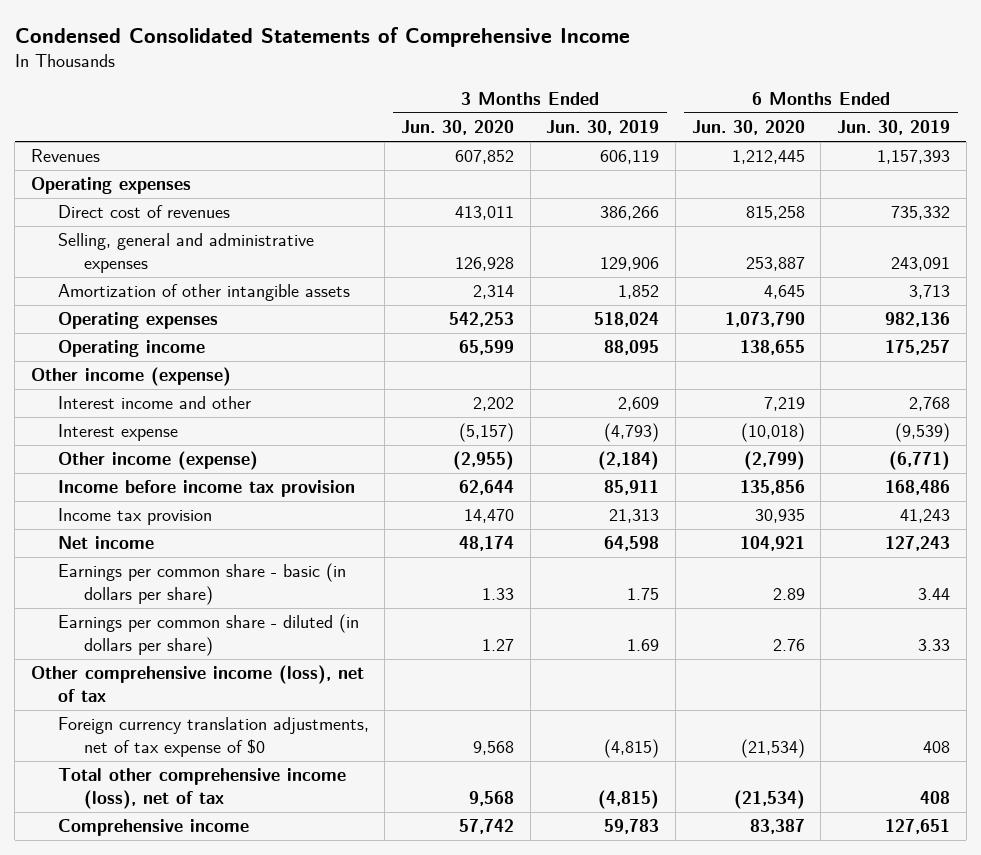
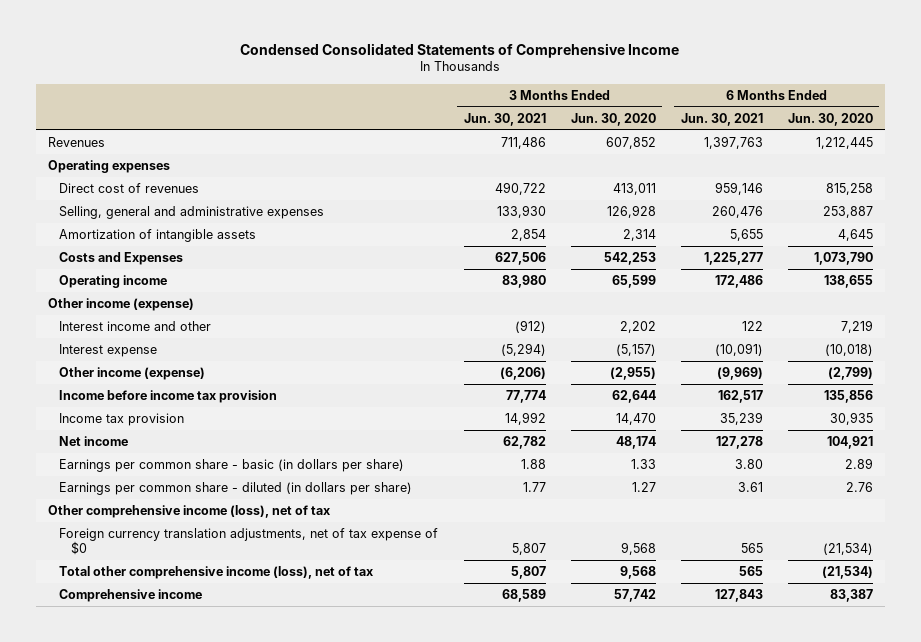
- | 3 Months Ended Jun. 30, 2020 | 3 Months Ended Jun. 30, 2019 | 6 Months Ended Jun. 30, 2020 | 6 Months Ended Jun. 30, 2019
+ | 3 Months Ended Jun. 30, 2021 | 3 Months Ended Jun. 30, 2020 | 6 Months Ended Jun. 30, 2021 | 6 Months Ended Jun. 30, 2020
- Amortization of other intangible assets | 2,314 | 1,852 | 4,645 | 3,713
- Operating expenses | 542,253 | 518,024 | 1,073,790 | 982,136
+ Amortization of intangible assets | 2,854 | 2,314 | 5,655 | 4,645
+ Costs and Expenses | 627,506 | 542,253 | 1,225,277 | 1,073,790

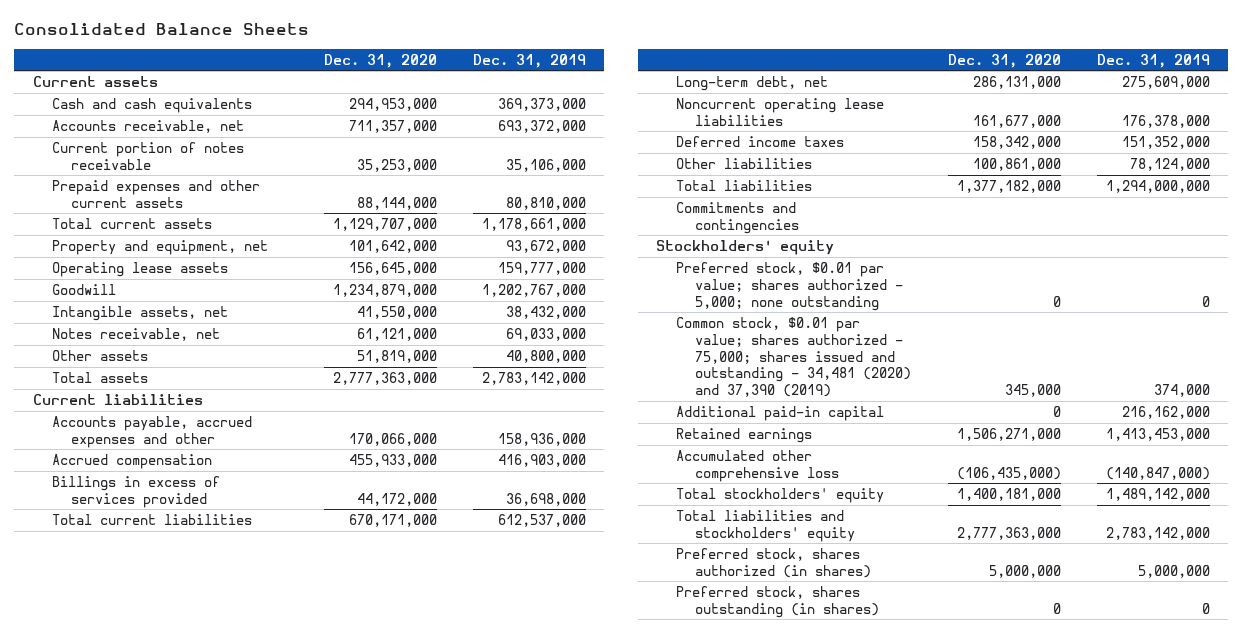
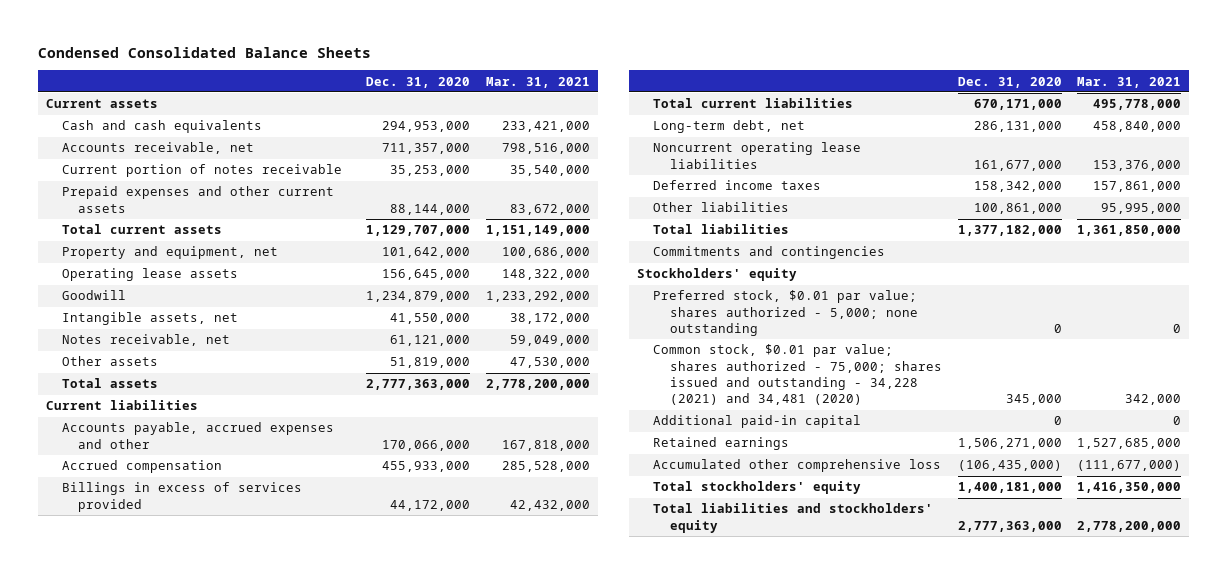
- Consolidated Balance Sheets
+ Condensed Consolidated Balance Sheets
- | Dec. 31, 2020 | Dec. 31, 2019
+ | Dec. 31, 2020 | Mar. 31, 2021
- Common stock, $0.01 par value; shares authorized - 75,000; shares issued and outstanding - 34,481 (2020) and 37,390 (2019) | 345,000 | 374,000
+ Common stock, $0.01 par value; shares authorized - 75,000; shares issued and outstanding - 34,228 (2021) and 34,481 (2020) | 345,000 | 342,000
- Preferred stock, shares authorized (in shares) | 5,000,000 | 5,000,000
- Preferred stock, shares outstanding (in shares) | 0 | 0

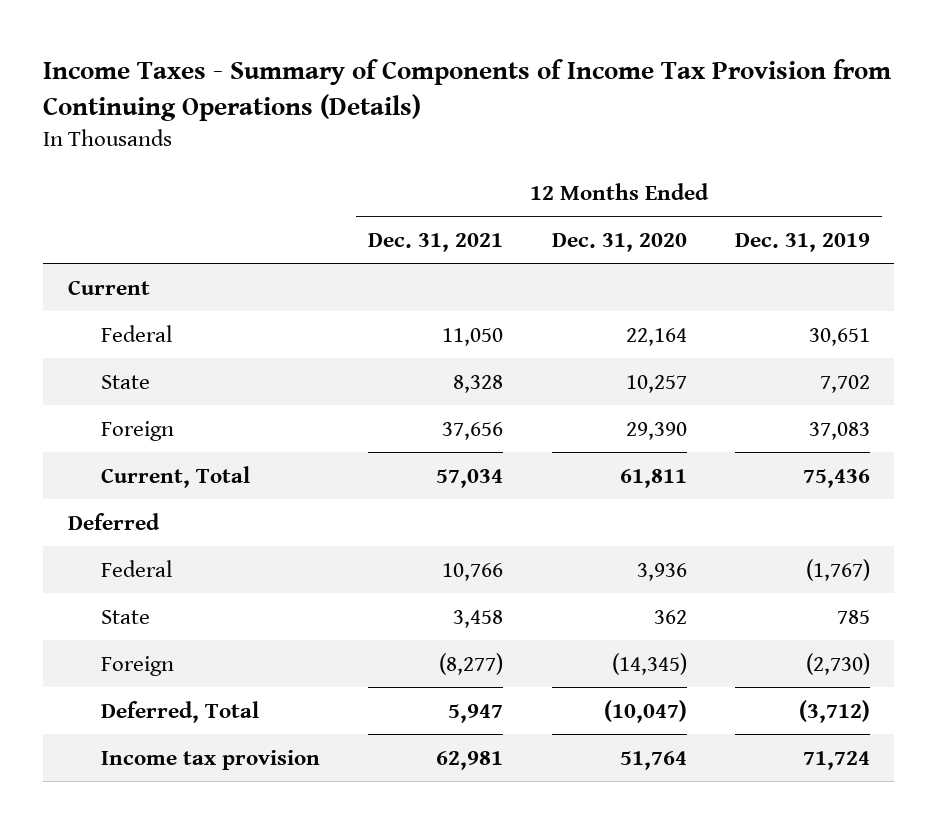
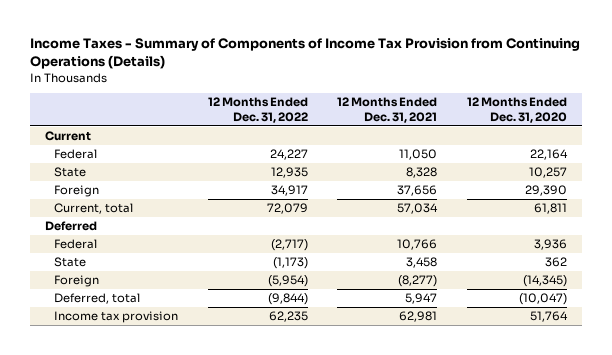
- | 12 Months Ended Dec. 31, 2021 | 12 Months Ended Dec. 31, 2020 | 12 Months Ended Dec. 31, 2019
+ | 12 Months Ended Dec. 31, 2022 | 12 Months Ended Dec. 31, 2021 | 12 Months Ended Dec. 31, 2020
- Current, Total | 57,034 | 61,811 | 75,436
+ Current, total | 72,079 | 57,034 | 61,811
- Deferred, Total | 5,947 | (10,047) | (3,712)
+ Deferred, total | (9,844) | 5,947 | (10,047)

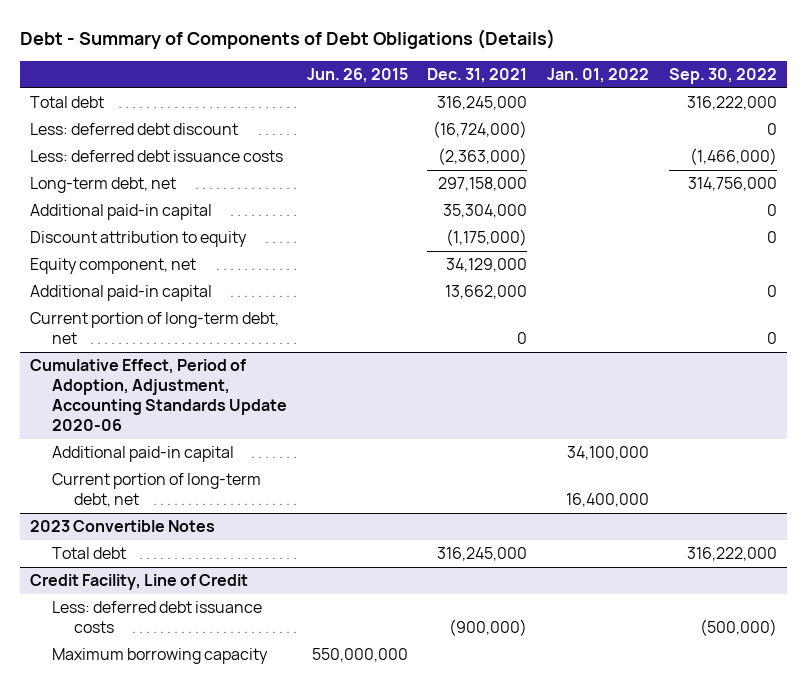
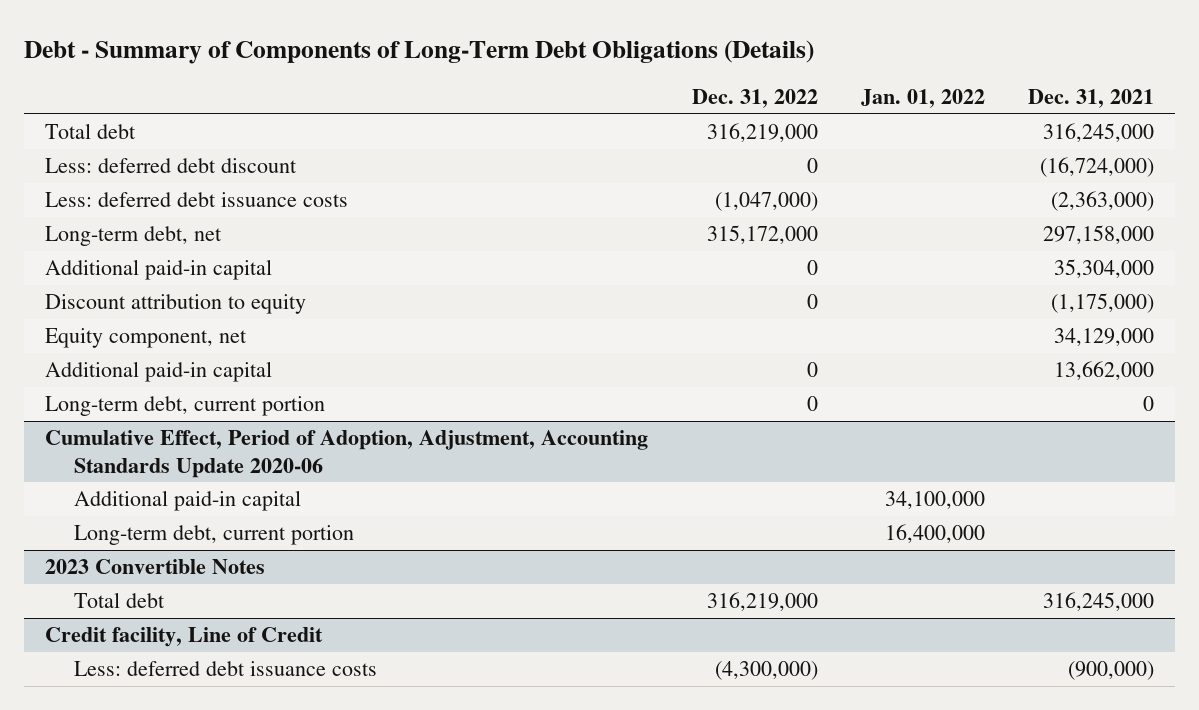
- Debt - Summary of Components of Debt Obligations (Details)
+ Debt - Summary of Components of Long-Term Debt Obligations (Details)
- | Jun. 26, 2015 | Dec. 31, 2021 | Jan. 01, 2022 | Sep. 30, 2022
+ | Dec. 31, 2022 | Jan. 01, 2022 | Dec. 31, 2021
- Current portion of long-term debt, net | | 0 | | 0
+ Long-term debt, current portion | 0 | | 0
@ Cumulative Effect, Period of Adoption, Adjustment, Accounting Standards Update 2020-06
- Current portion of long-term debt, net | | | 16,400,000 |
+ Long-term debt, current portion | | 16,400,000 |
- Credit Facility, Line of Credit
+ Credit facility, Line of Credit
- Maximum borrowing capacity | 550,000,000 | | |

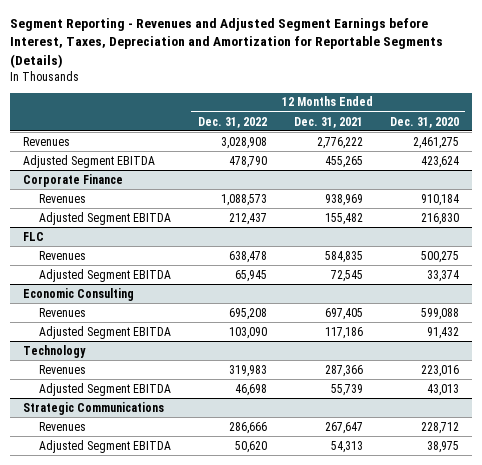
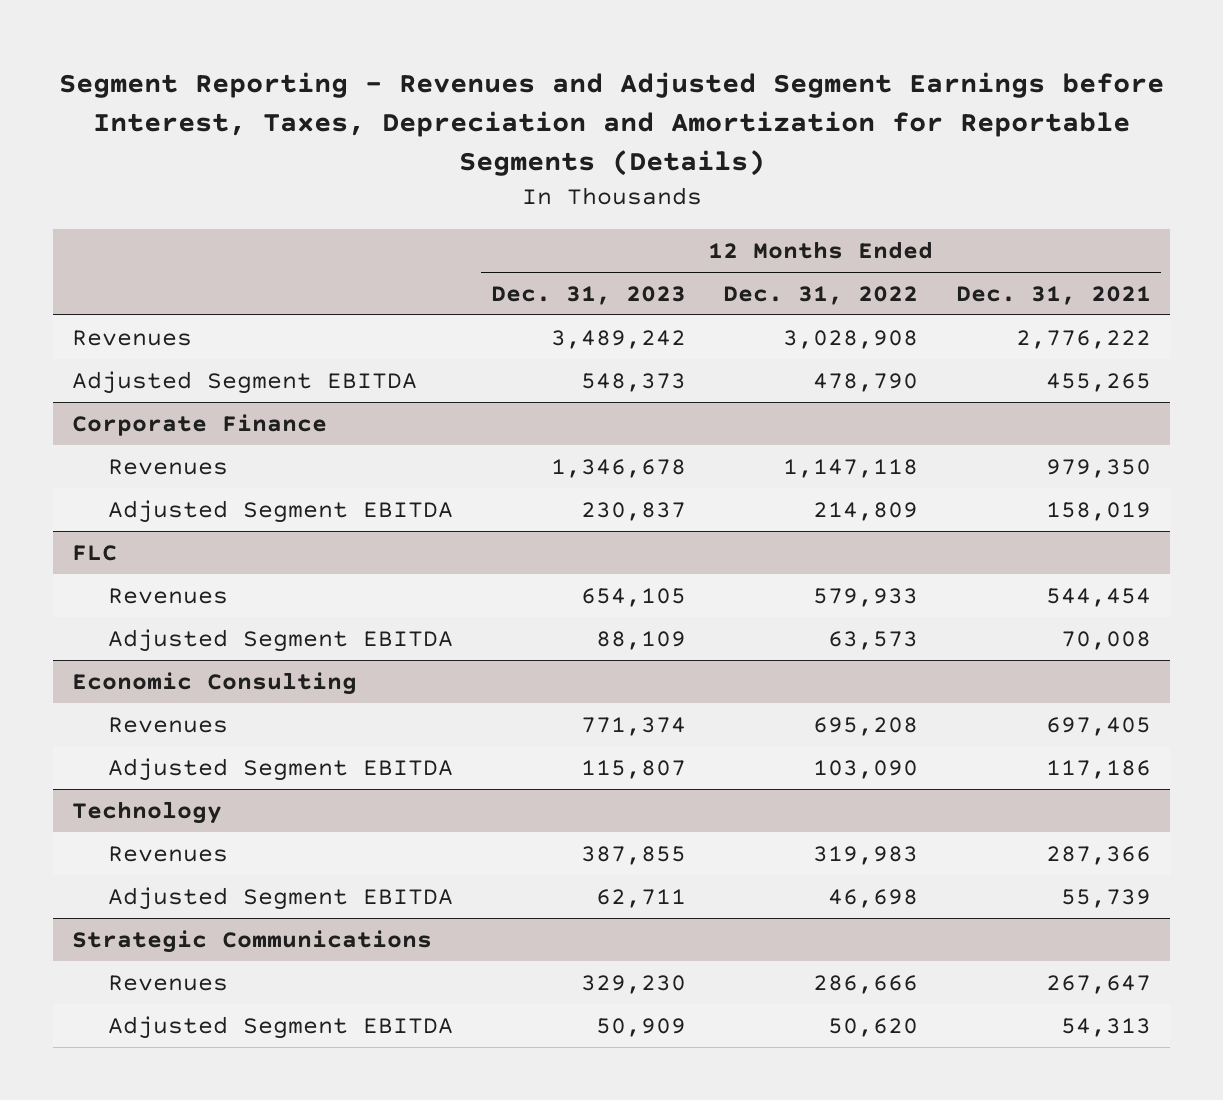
- | 12 Months Ended Dec. 31, 2022 | 12 Months Ended Dec. 31, 2021 | 12 Months Ended Dec. 31, 2020
+ | 12 Months Ended Dec. 31, 2023 | 12 Months Ended Dec. 31, 2022 | 12 Months Ended Dec. 31, 2021
@ Corporate Finance
- Revenues | 1,088,573 | 938,969 | 910,184
- Adjusted Segment EBITDA | 212,437 | 155,482 | 216,830
+ Revenues | 1,346,678 | 1,147,118 | 979,350
+ Adjusted Segment EBITDA | 230,837 | 214,809 | 158,019
@ FLC
- Revenues | 638,478 | 584,835 | 500,275
- Adjusted Segment EBITDA | 65,945 | 72,545 | 33,374
+ Revenues | 654,105 | 579,933 | 544,454
+ Adjusted Segment EBITDA | 88,109 | 63,573 | 70,008

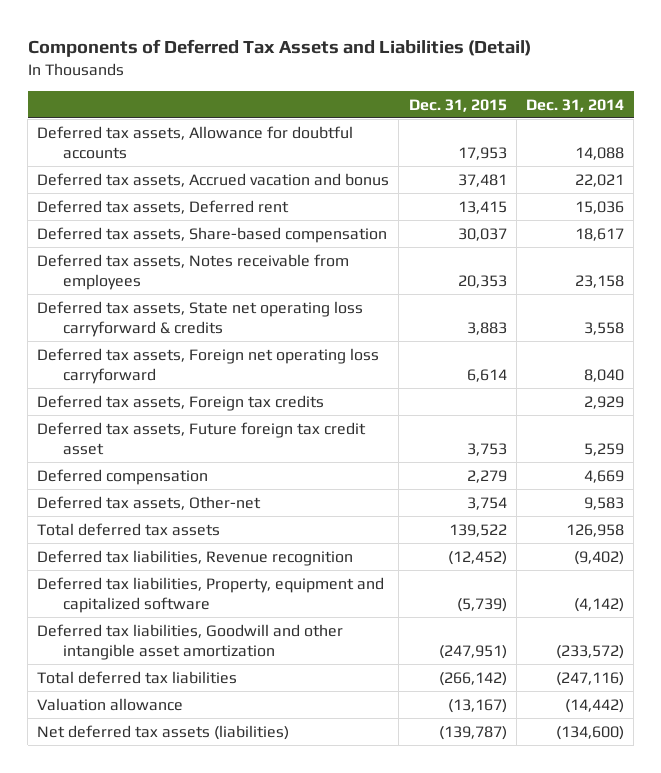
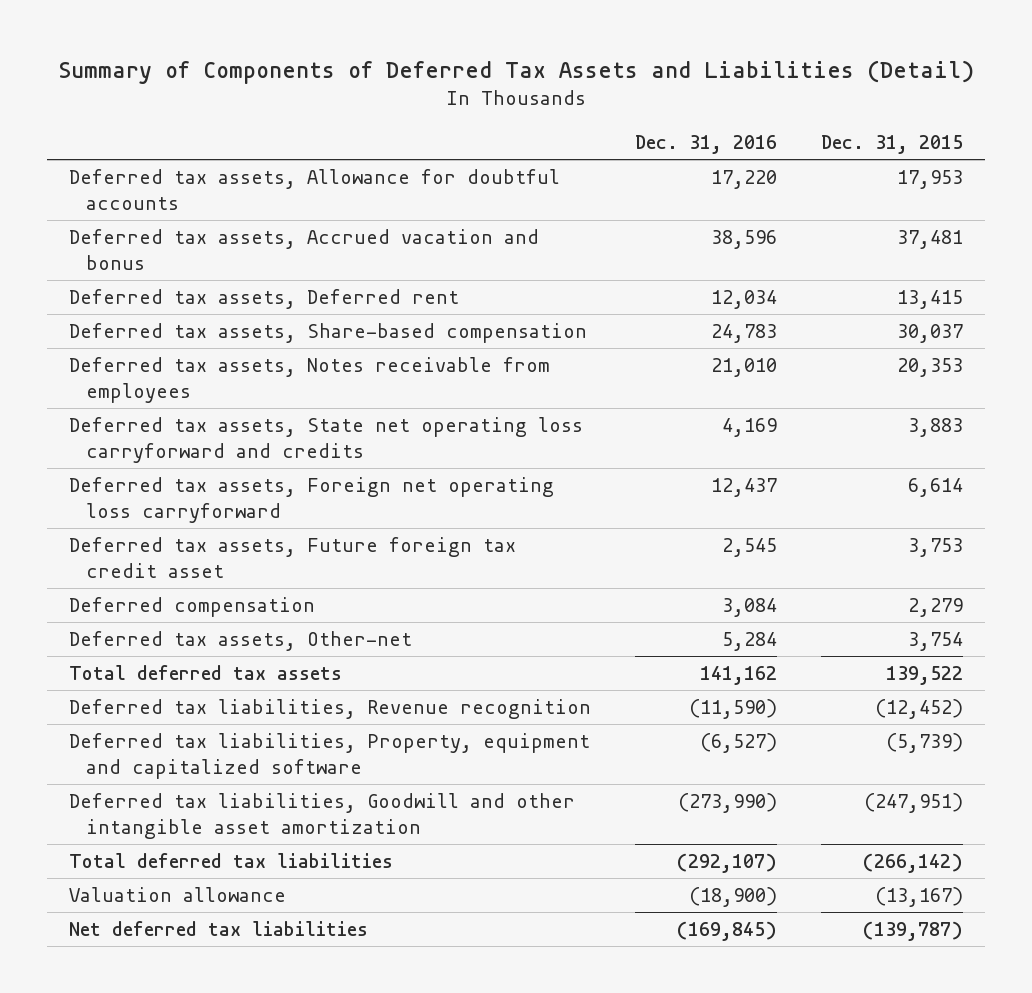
- Components of Deferred Tax Assets and Liabilities (Detail)
+ Summary of Components of Deferred Tax Assets and Liabilities (Detail)
- | Dec. 31, 2015 | Dec. 31, 2014
+ | Dec. 31, 2016 | Dec. 31, 2015
- Deferred tax assets, State net operating loss carryforward & credits | 3,883 | 3,558
+ Deferred tax assets, State net operating loss carryforward and credits | 4,169 | 3,883
- Deferred tax assets, Foreign tax credits | | 2,929
- Net deferred tax assets (liabilities) | (139,787) | (134,600)
+ Net deferred tax liabilities | (169,845) | (139,787)

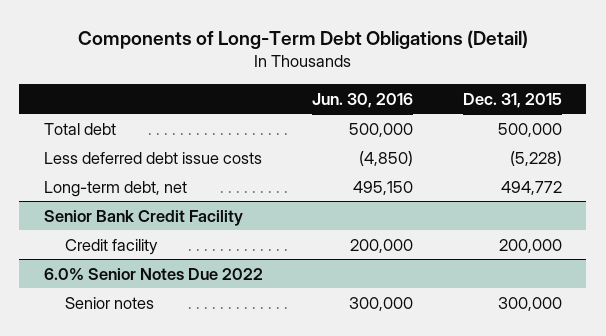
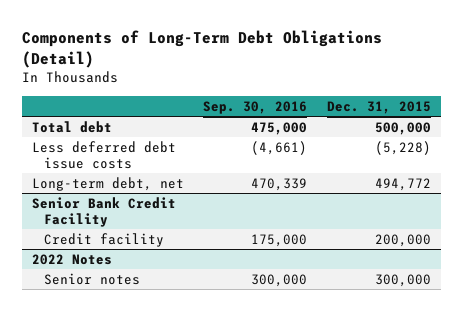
- | Jun. 30, 2016 | Dec. 31, 2015
+ | Sep. 30, 2016 | Dec. 31, 2015
- 6.0% Senior Notes Due 2022
+ 2022 Notes

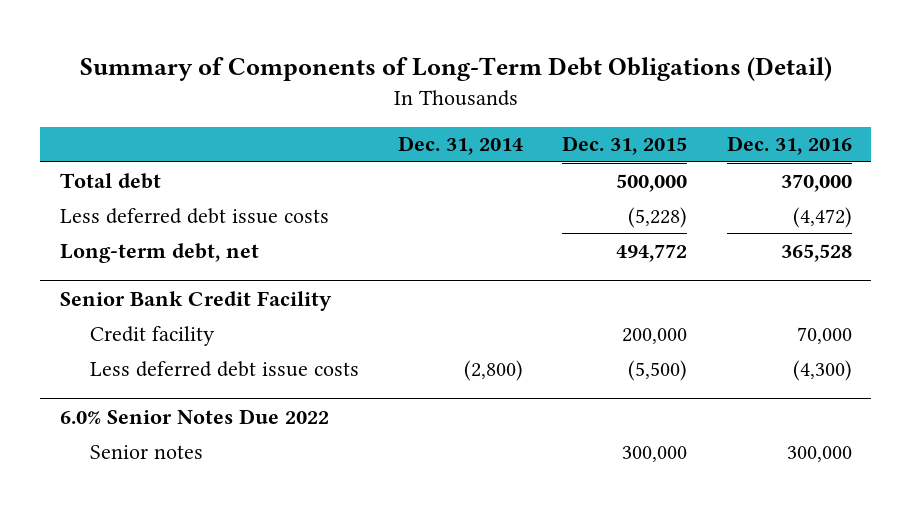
- Components of Long-Term Debt Obligations (Detail)
+ Summary of Components of Long-Term Debt Obligations (Detail)
- | Sep. 30, 2016 | Dec. 31, 2015
+ | Dec. 31, 2014 | Dec. 31, 2015 | Dec. 31, 2016
- 2022 Notes
@ Senior Bank Credit Facility
+ Less deferred debt issue costs | (2,800) | (5,500) | (4,300)
+ 6.0% Senior Notes Due 2022

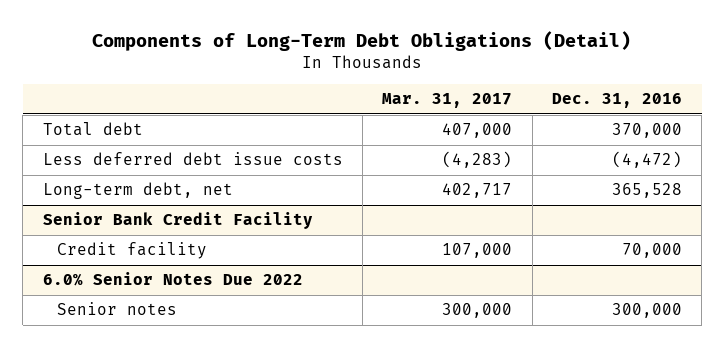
- Summary of Components of Long-Term Debt Obligations (Detail)
+ Components of Long-Term Debt Obligations (Detail)
- | Dec. 31, 2014 | Dec. 31, 2015 | Dec. 31, 2016
+ | Mar. 31, 2017 | Dec. 31, 2016
@ Senior Bank Credit Facility
- Less deferred debt issue costs | (2,800) | (5,500) | (4,300)

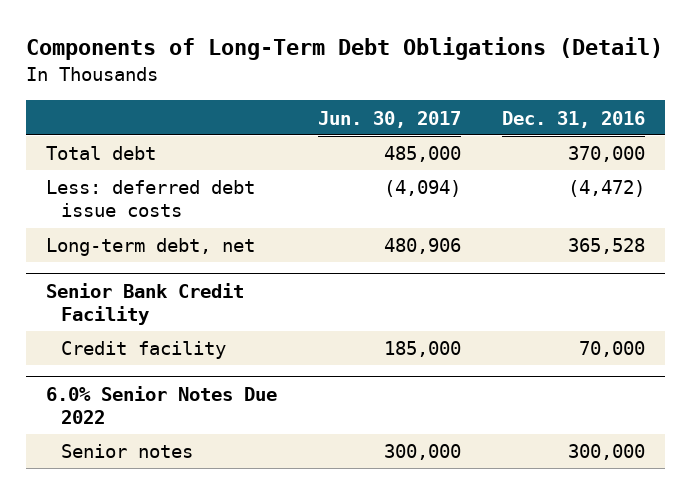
- | Mar. 31, 2017 | Dec. 31, 2016
+ | Jun. 30, 2017 | Dec. 31, 2016
- Less deferred debt issue costs | (4,283) | (4,472)
+ Less: deferred debt issue costs | (4,094) | (4,472)

